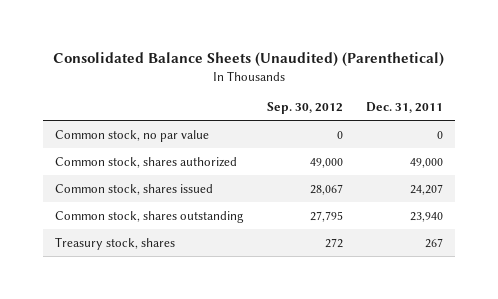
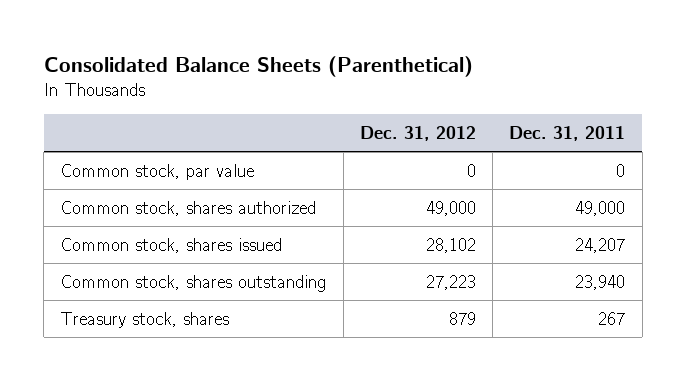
- Consolidated Balance Sheets (Unaudited) (Parenthetical)
+ Consolidated Balance Sheets (Parenthetical)
- | Sep. 30, 2012 | Dec. 31, 2011
+ | Dec. 31, 2012 | Dec. 31, 2011
- Common stock, no par value | 0 | 0
+ Common stock, par value | 0 | 0

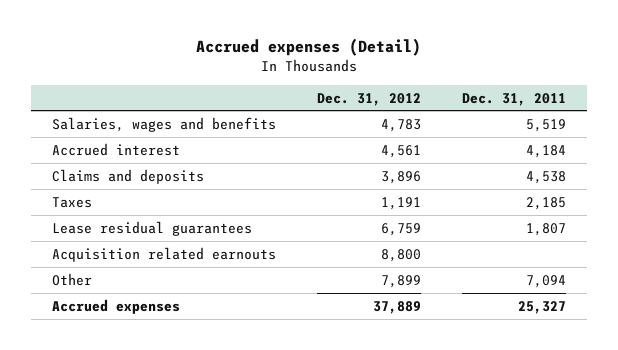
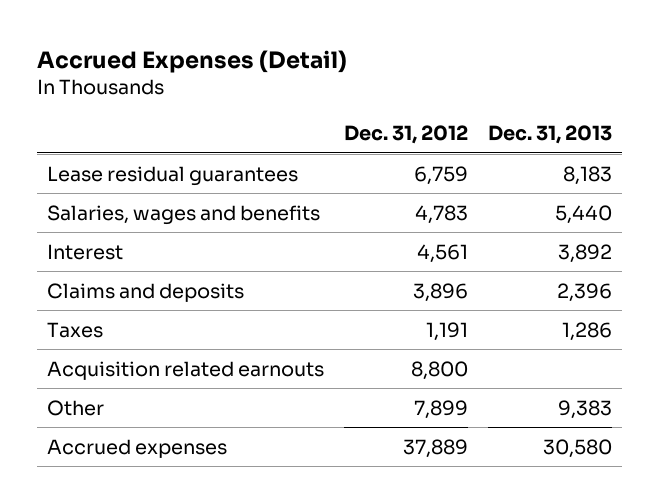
- Accrued expenses (Detail)
+ Accrued Expenses (Detail)
- | Dec. 31, 2012 | Dec. 31, 2011
+ | Dec. 31, 2012 | Dec. 31, 2013
moved up: Lease residual guarantees | 6,759 | 8,183
- Accrued interest | 4,561 | 4,184
+ Interest | 4,561 | 3,892

